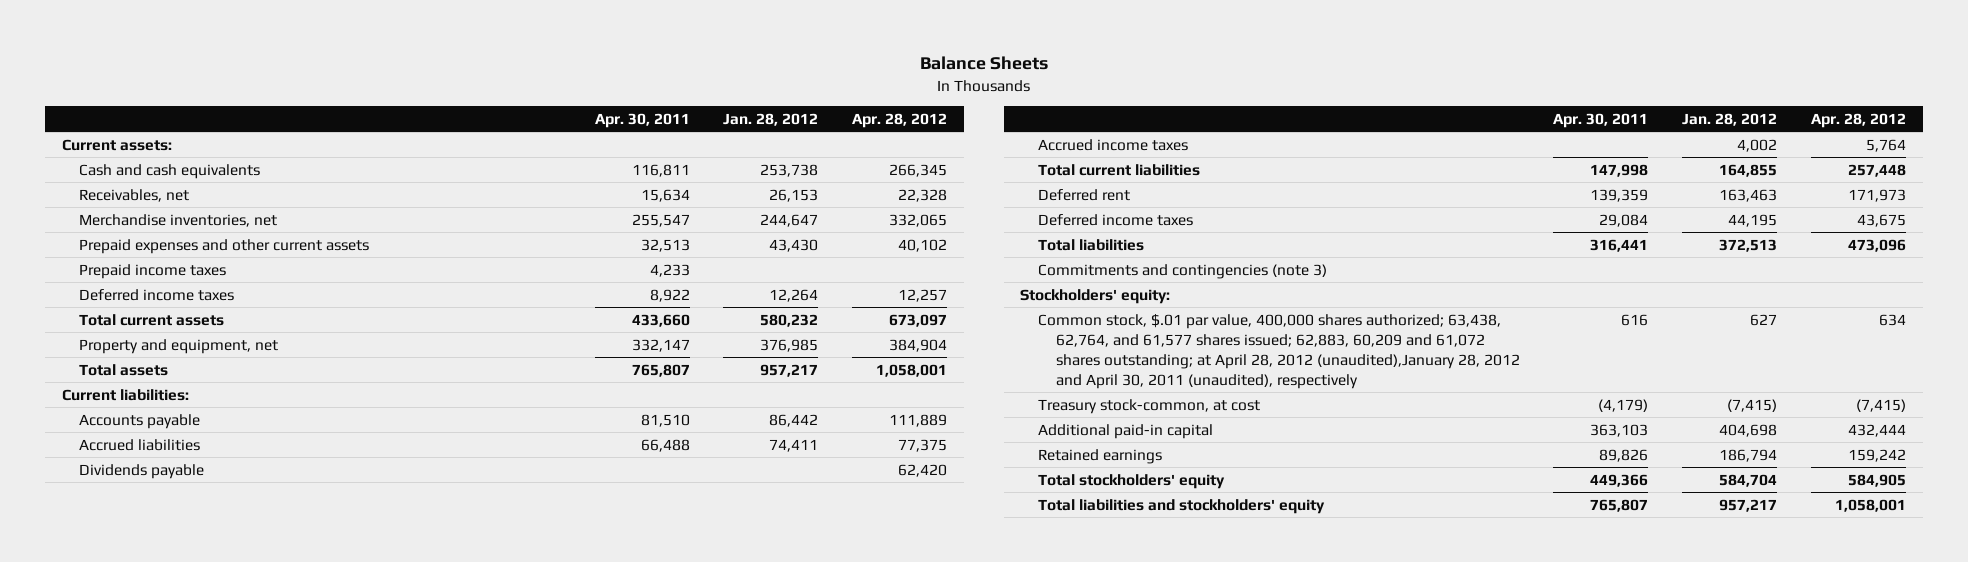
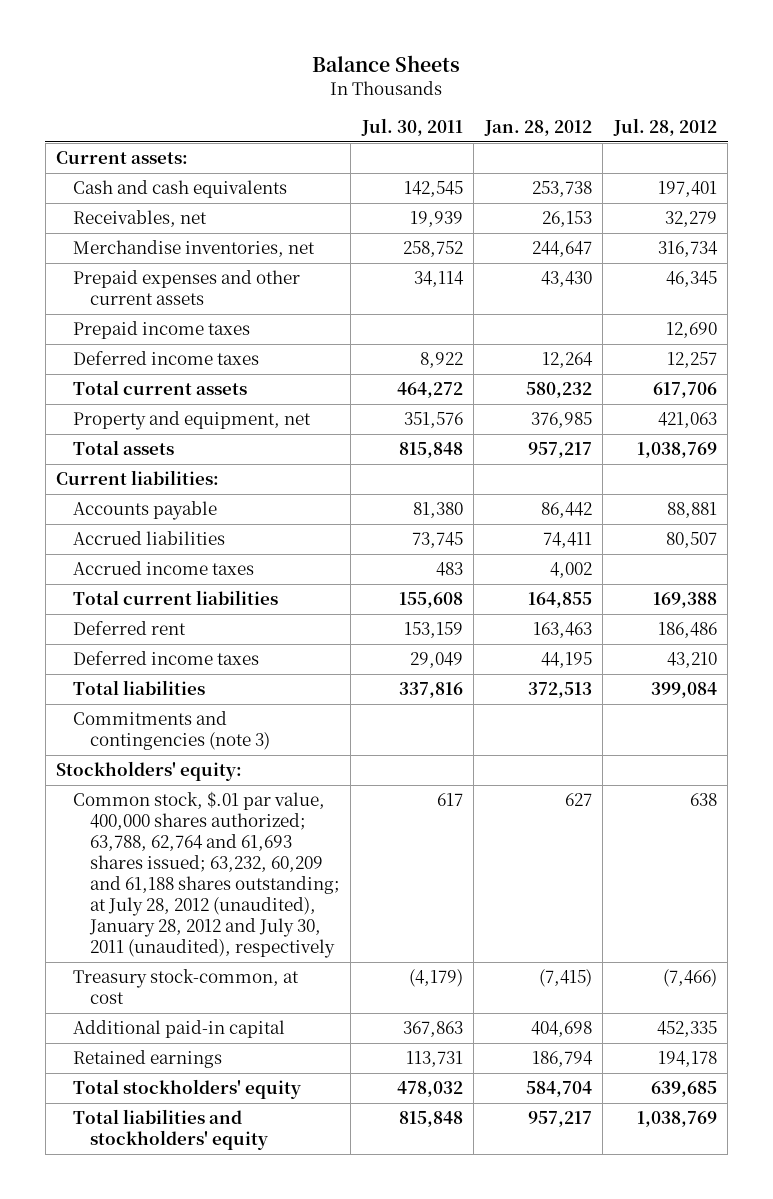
- | Apr. 30, 2011 | Jan. 28, 2012 | Apr. 28, 2012
+ | Jul. 30, 2011 | Jan. 28, 2012 | Jul. 28, 2012
- Dividends payable | | | 62,420
- Common stock, $.01 par value, 400,000 shares authorized; 63,438, 62,764, and 61,577 shares issued; 62,883, 60,209 and 61,072 shares outstanding; at April 28, 2012 (unaudited),January 28, 2012 and April 30, 2011 (unaudited), respectively | 616 | 627 | 634
+ Common stock, $.01 par value, 400,000 shares authorized; 63,788, 62,764 and 61,693 shares issued; 63,232, 60,209 and 61,188 shares outstanding; at July 28, 2012 (unaudited), January 28, 2012 and July 30, 2011 (unaudited), respectively | 617 | 627 | 638

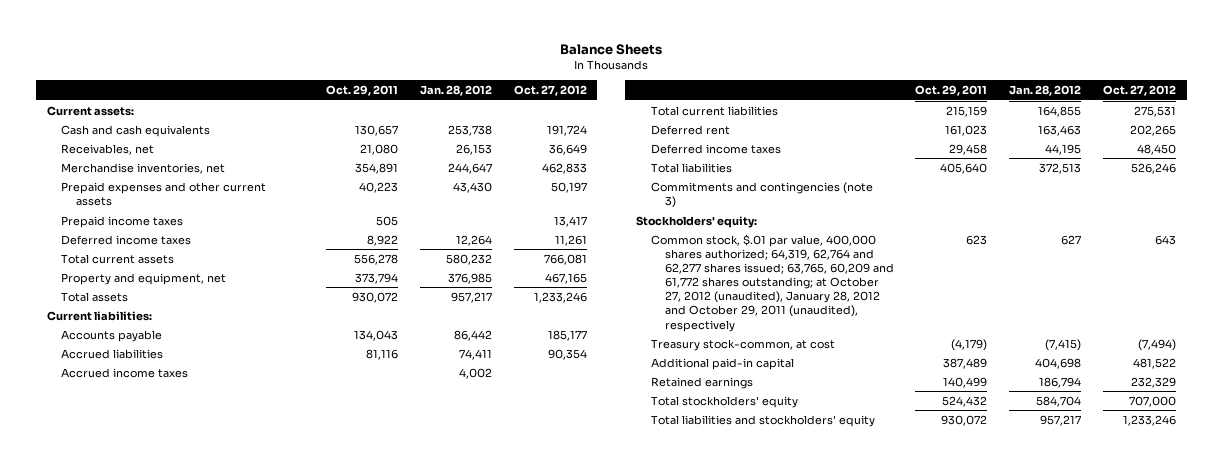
- | Jul. 30, 2011 | Jan. 28, 2012 | Jul. 28, 2012
+ | Oct. 29, 2011 | Jan. 28, 2012 | Oct. 27, 2012
- Common stock, $.01 par value, 400,000 shares authorized; 63,788, 62,764 and 61,693 shares issued; 63,232, 60,209 and 61,188 shares outstanding; at July 28, 2012 (unaudited), January 28, 2012 and July 30, 2011 (unaudited), respectively | 617 | 627 | 638
+ Common stock, $.01 par value, 400,000 shares authorized; 64,319, 62,764 and 62,277 shares issued; 63,765, 60,209 and 61,772 shares outstanding; at October 27, 2012 (unaudited), January 28, 2012 and October 29, 2011 (unaudited), respectively | 623 | 627 | 643

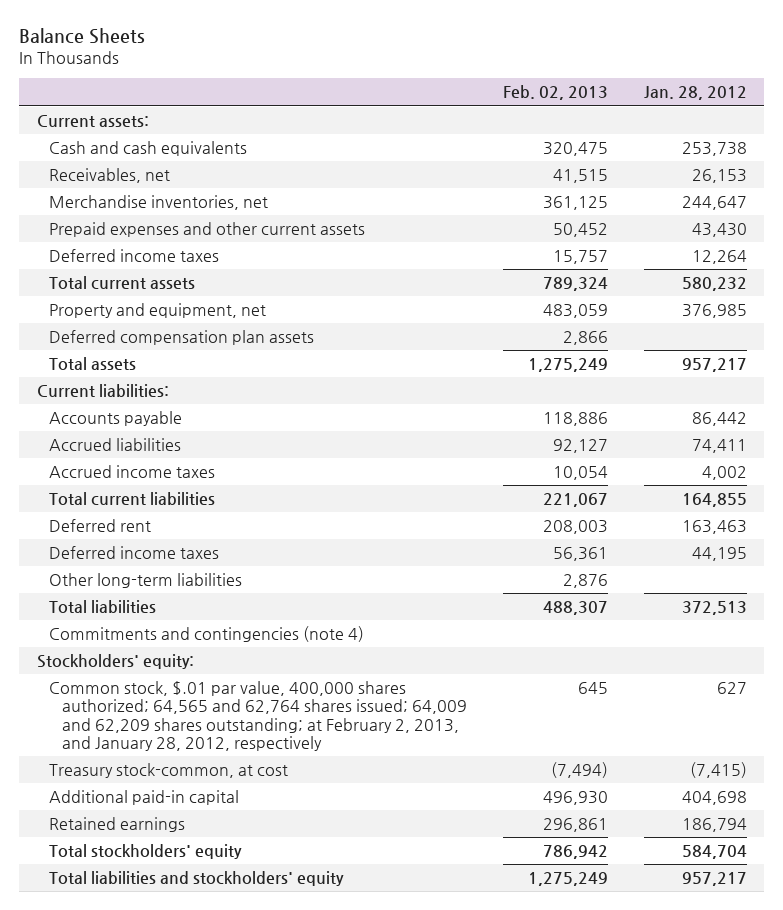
- | Oct. 29, 2011 | Jan. 28, 2012 | Oct. 27, 2012
+ | Feb. 02, 2013 | Jan. 28, 2012
- Prepaid income taxes | 505 | | 13,417
+ Deferred compensation plan assets | 2,866 |
+ Other long-term liabilities | 2,876 |
- Commitments and contingencies (note 3)
+ Commitments and contingencies (note 4)
- Common stock, $.01 par value, 400,000 shares authorized; 64,319, 62,764 and 62,277 shares issued; 63,765, 60,209 and 61,772 shares outstanding; at October 27, 2012 (unaudited), January 28, 2012 and October 29, 2011 (unaudited), respectively | 623 | 627 | 643
+ Common stock, $.01 par value, 400,000 shares authorized; 64,565 and 62,764 shares issued; 64,009 and 62,209 shares outstanding; at February 2, 2013, and January 28, 2012, respectively | 645 | 627

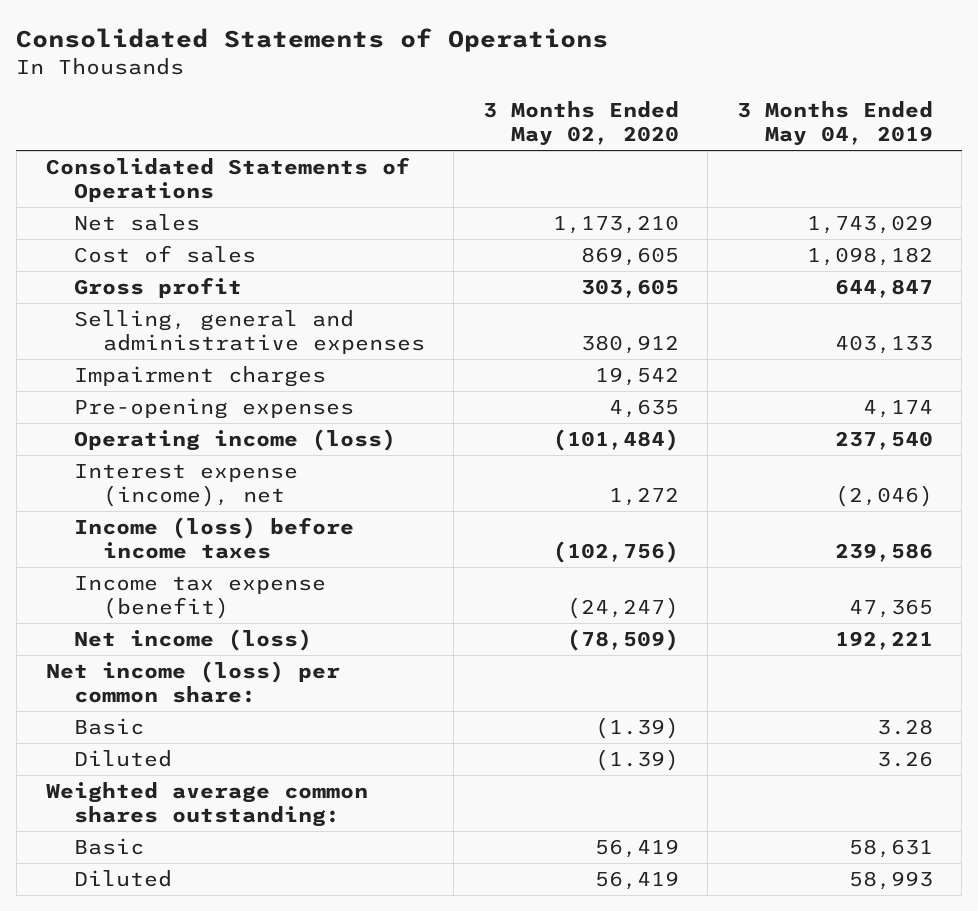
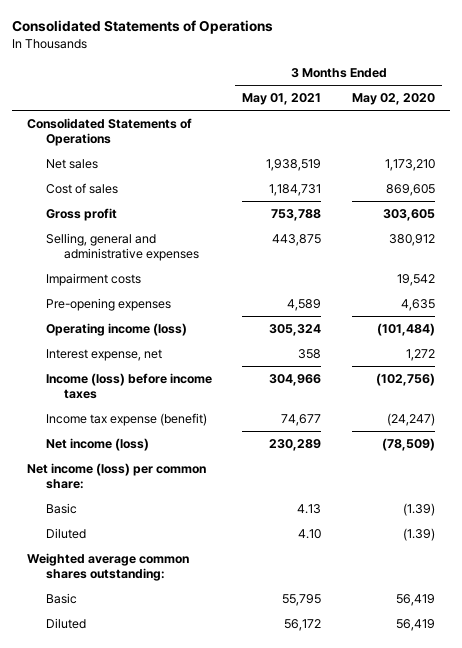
- | 3 Months Ended May 02, 2020 | 3 Months Ended May 04, 2019
+ | 3 Months Ended May 01, 2021 | 3 Months Ended May 02, 2020
- Impairment charges | 19,542 |
+ Impairment costs | | 19,542
- Interest expense (income), net | 1,272 | (2,046)
+ Interest expense, net | 358 | 1,272

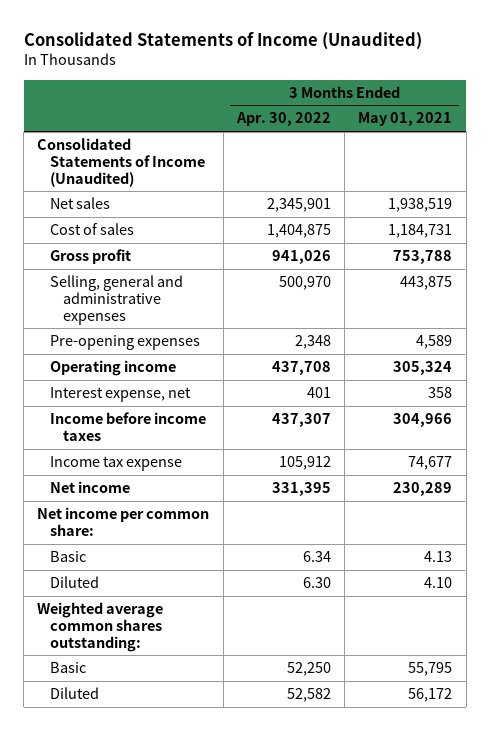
- Consolidated Statements of Operations
+ Consolidated Statements of Income (Unaudited)
- | 3 Months Ended May 01, 2021 | 3 Months Ended May 02, 2020
+ | 3 Months Ended Apr. 30, 2022 | 3 Months Ended May 01, 2021
- Consolidated Statements of Operations
+ Consolidated Statements of Income (Unaudited)
- Impairment costs | | 19,542
- Operating income (loss) | 305,324 | (101,484)
+ Operating income | 437,708 | 305,324
- Income (loss) before income taxes | 304,966 | (102,756)
- Income tax expense (benefit) | 74,677 | (24,247)
- Net income (loss) | 230,289 | (78,509)
- Net income (loss) per common share:
+ Income before income taxes | 437,307 | 304,966
+ Income tax expense | 105,912 | 74,677
+ Net income | 331,395 | 230,289
+ Net income per common share:

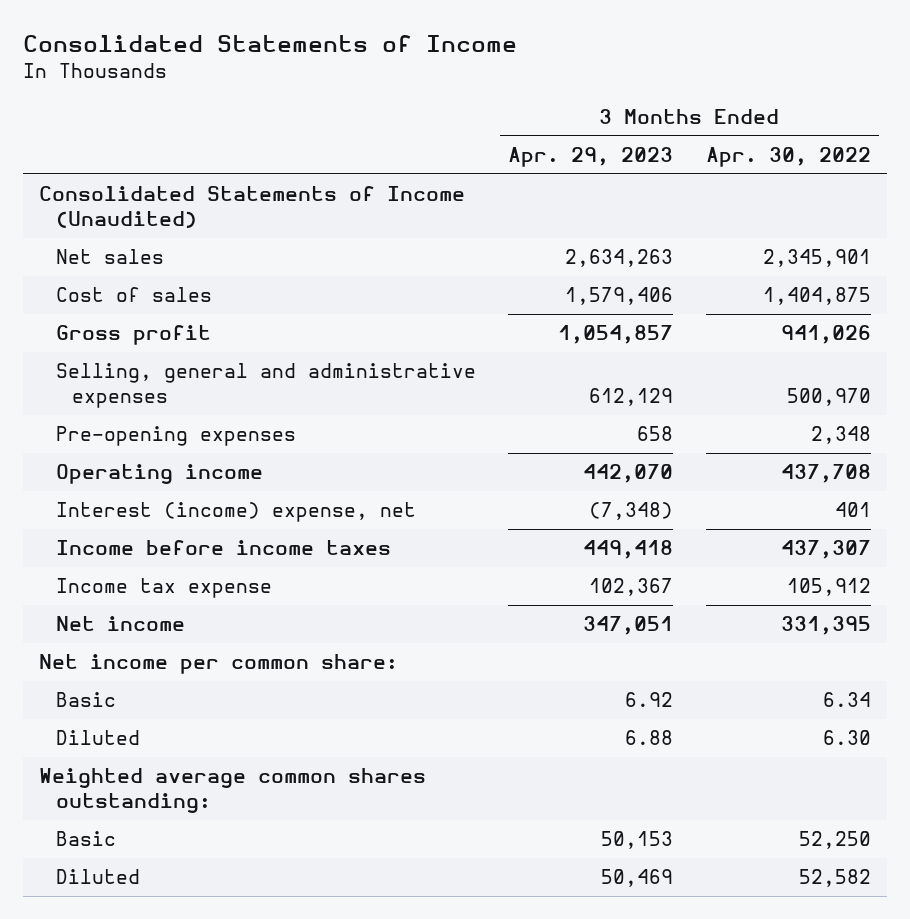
- Consolidated Statements of Income (Unaudited)
+ Consolidated Statements of Income
- | 3 Months Ended Apr. 30, 2022 | 3 Months Ended May 01, 2021
+ | 3 Months Ended Apr. 29, 2023 | 3 Months Ended Apr. 30, 2022
- Interest expense, net | 401 | 358
+ Interest (income) expense, net | (7,348) | 401

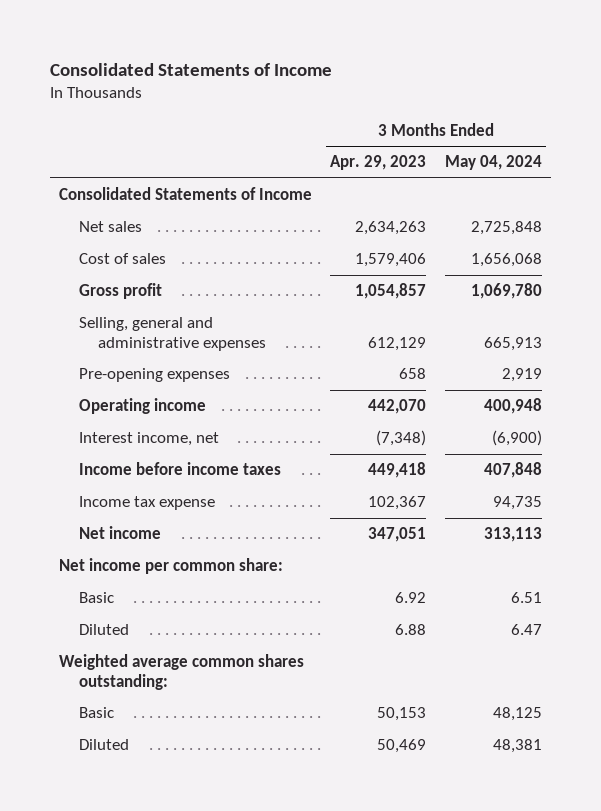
- | 3 Months Ended Apr. 29, 2023 | 3 Months Ended Apr. 30, 2022
+ | 3 Months Ended Apr. 29, 2023 | 3 Months Ended May 04, 2024
- Consolidated Statements of Income (Unaudited)
+ Consolidated Statements of Income
- Interest (income) expense, net | (7,348) | 401
+ Interest income, net | (7,348) | (6,900)

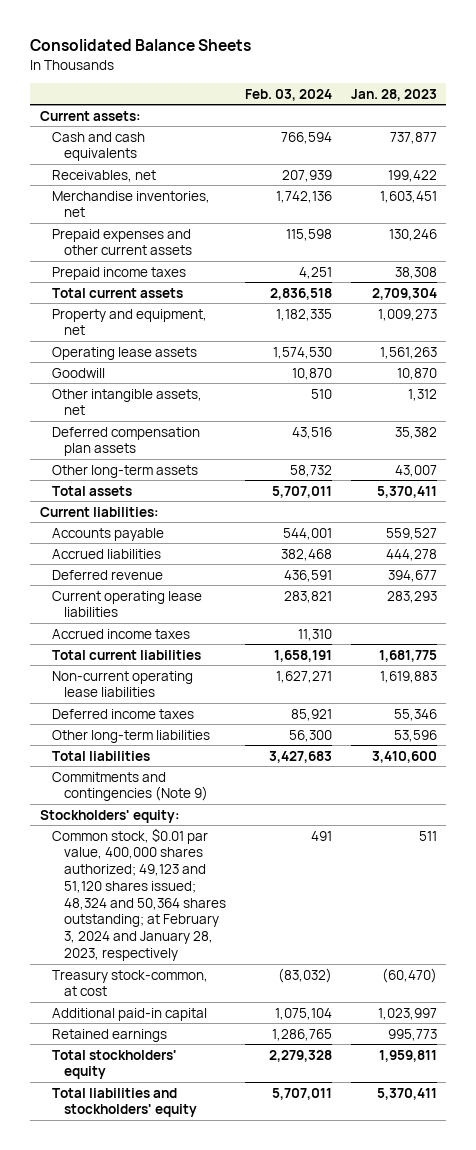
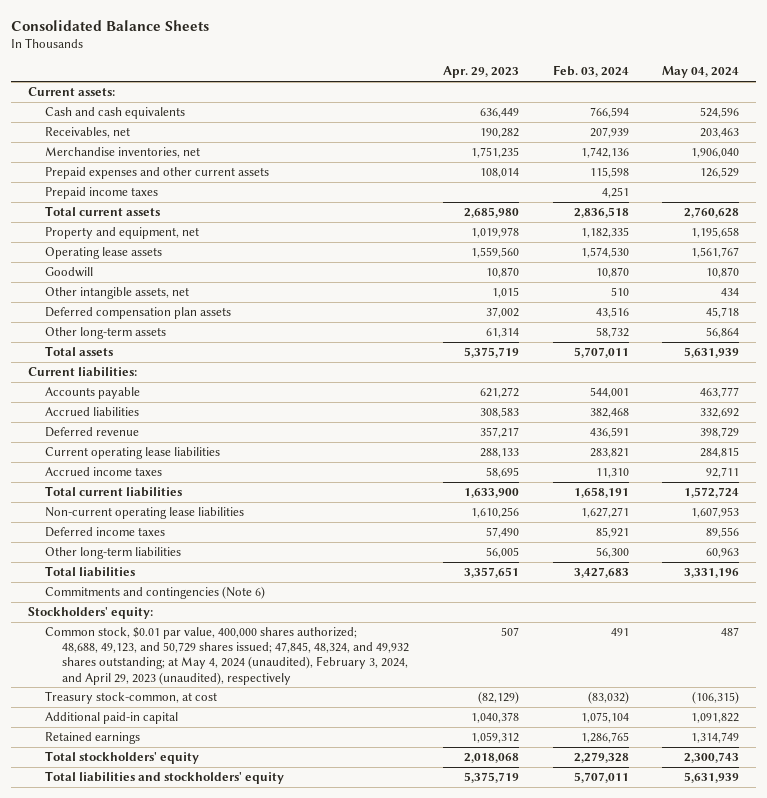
- | Feb. 03, 2024 | Jan. 28, 2023
+ | Apr. 29, 2023 | Feb. 03, 2024 | May 04, 2024
- Commitments and contingencies (Note 9)
+ Commitments and contingencies (Note 6)
- Common stock, $0.01 par value, 400,000 shares authorized; 49,123 and 51,120 shares issued; 48,324 and 50,364 shares outstanding; at February 3, 2024 and January 28, 2023, respectively | 491 | 511
+ Common stock, $0.01 par value, 400,000 shares authorized; 48,688, 49,123, and 50,729 shares issued; 47,845, 48,324, and 49,932 shares outstanding; at May 4, 2024 (unaudited), February 3, 2024, and April 29, 2023 (unaudited), respectively | 507 | 491 | 487

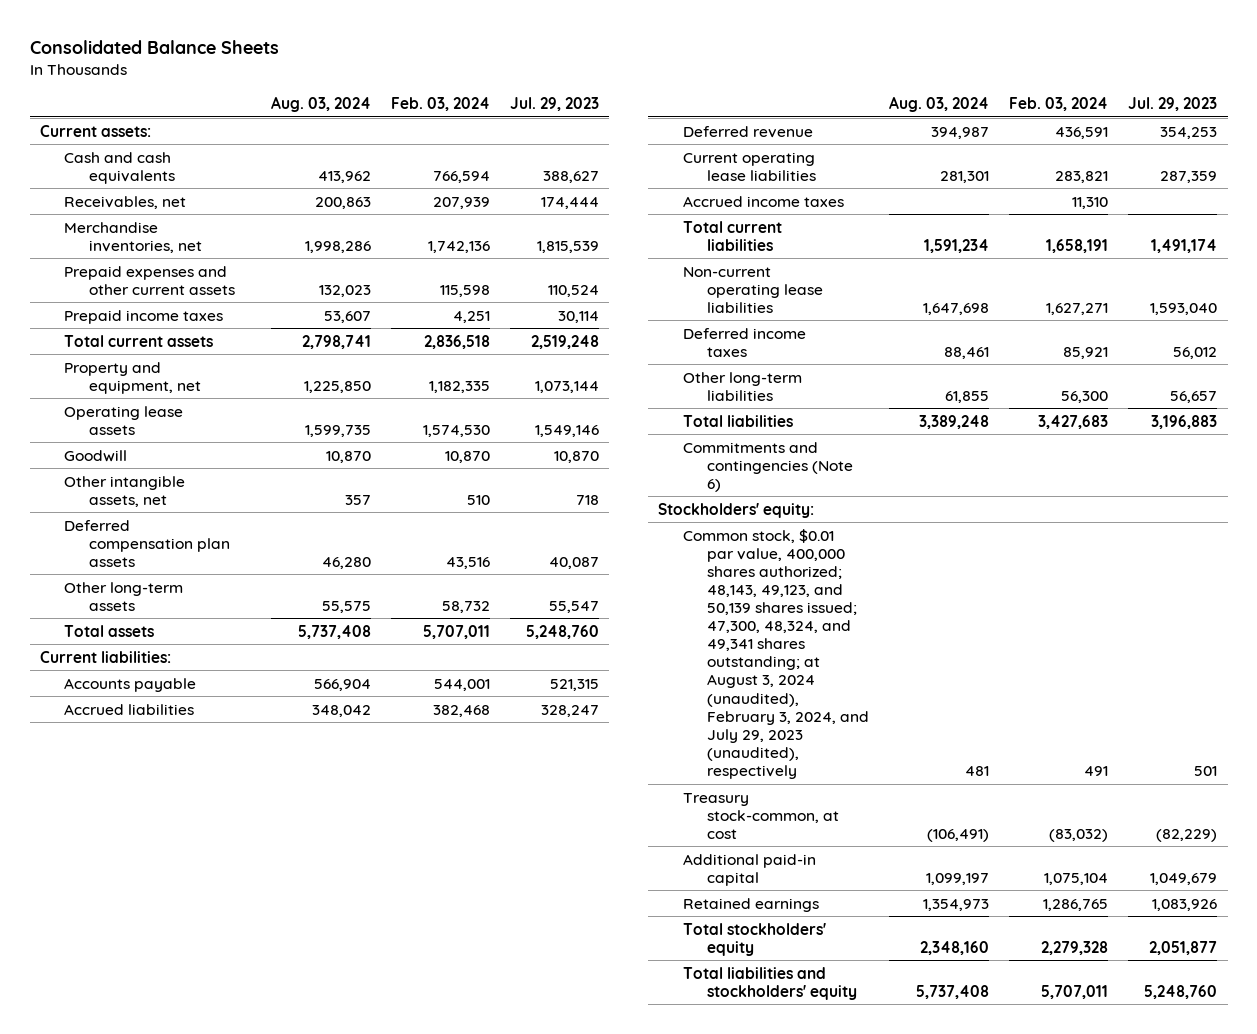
- | Apr. 29, 2023 | Feb. 03, 2024 | May 04, 2024
+ | Aug. 03, 2024 | Feb. 03, 2024 | Jul. 29, 2023
- Common stock, $0.01 par value, 400,000 shares authorized; 48,688, 49,123, and 50,729 shares issued; 47,845, 48,324, and 49,932 shares outstanding; at May 4, 2024 (unaudited), February 3, 2024, and April 29, 2023 (unaudited), respectively | 507 | 491 | 487
+ Common stock, $0.01 par value, 400,000 shares authorized; 48,143, 49,123, and 50,139 shares issued; 47,300, 48,324, and 49,341 shares outstanding; at August 3, 2024 (unaudited), February 3, 2024, and July 29, 2023 (unaudited), respectively | 481 | 491 | 501

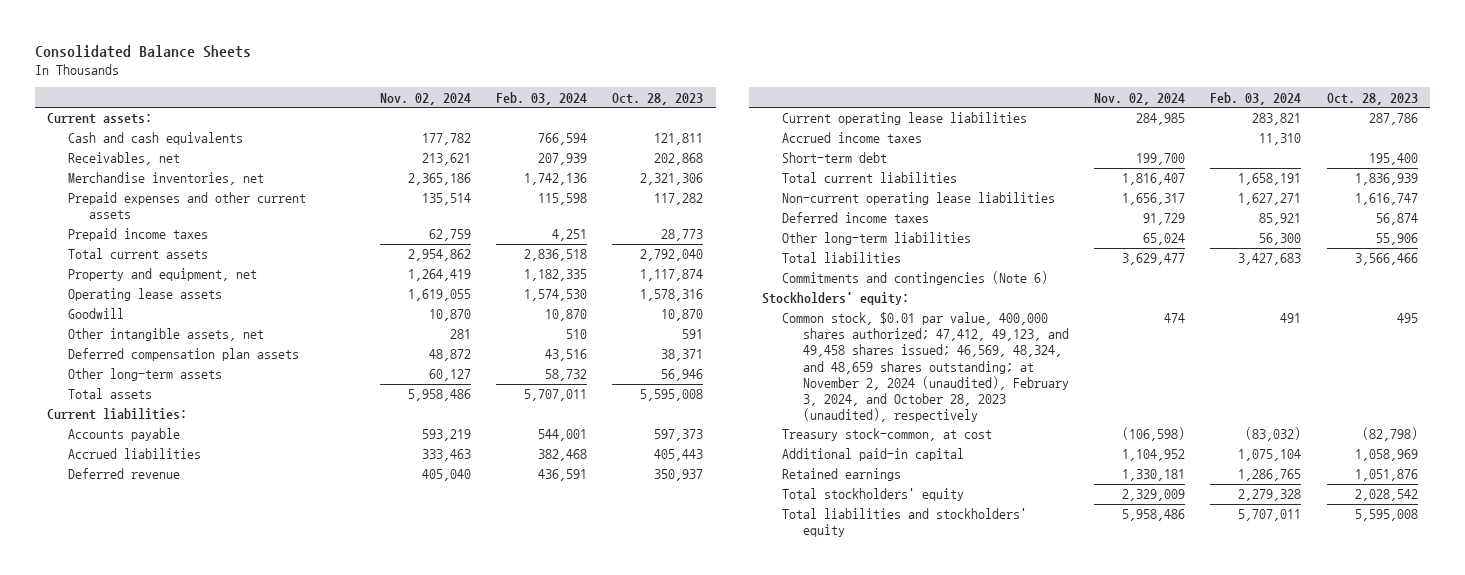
- | Aug. 03, 2024 | Feb. 03, 2024 | Jul. 29, 2023
+ | Nov. 02, 2024 | Feb. 03, 2024 | Oct. 28, 2023
+ Short-term debt | 199,700 | | 195,400
- Common stock, $0.01 par value, 400,000 shares authorized; 48,143, 49,123, and 50,139 shares issued; 47,300, 48,324, and 49,341 shares outstanding; at August 3, 2024 (unaudited), February 3, 2024, and July 29, 2023 (unaudited), respectively | 481 | 491 | 501
+ Common stock, $0.01 par value, 400,000 shares authorized; 47,412, 49,123, and 49,458 shares issued; 46,569, 48,324, and 48,659 shares outstanding; at November 2, 2024 (unaudited), February 3, 2024, and October 28, 2023 (unaudited), respectively | 474 | 491 | 495

